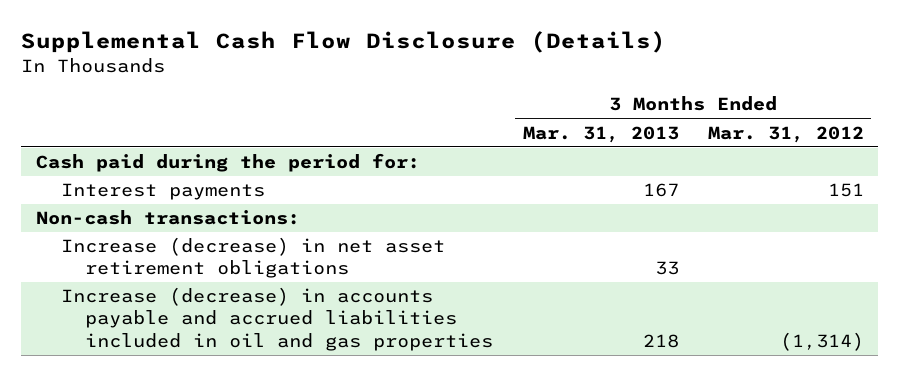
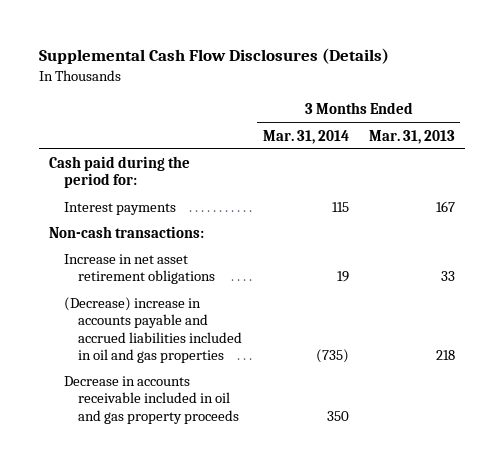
- Supplemental Cash Flow Disclosure (Details)
+ Supplemental Cash Flow Disclosures (Details)
- | 3 Months Ended Mar. 31, 2013 | 3 Months Ended Mar. 31, 2012
+ | 3 Months Ended Mar. 31, 2014 | 3 Months Ended Mar. 31, 2013
- Increase (decrease) in net asset retirement obligations | 33 |
- Increase (decrease) in accounts payable and accrued liabilities included in oil and gas properties | 218 | (1,314)
+ Increase in net asset retirement obligations | 19 | 33
+ (Decrease) increase in accounts payable and accrued liabilities included in oil and gas properties | (735) | 218
+ Decrease in accounts receivable included in oil and gas property proceeds | 350 |

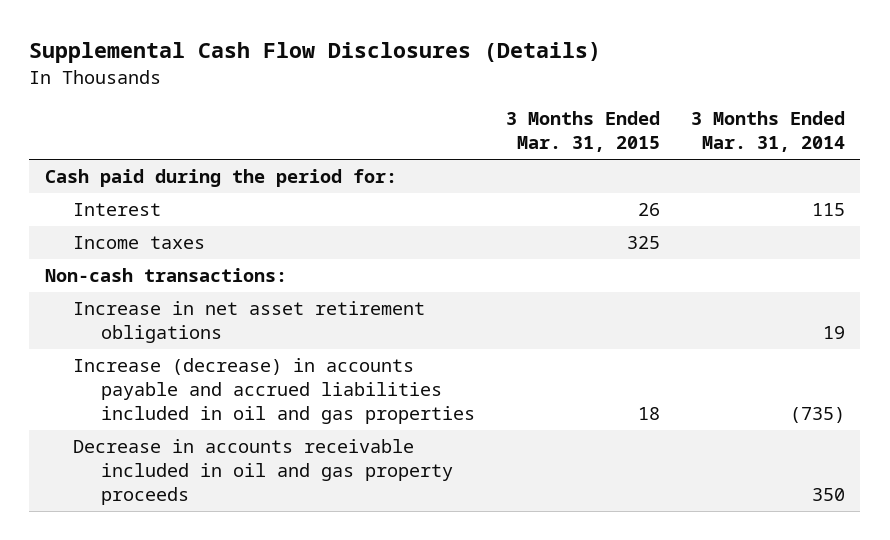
- | 3 Months Ended Mar. 31, 2014 | 3 Months Ended Mar. 31, 2013
+ | 3 Months Ended Mar. 31, 2015 | 3 Months Ended Mar. 31, 2014
- Interest payments | 115 | 167
+ Interest | 26 | 115
+ Income taxes | 325 |
- (Decrease) increase in accounts payable and accrued liabilities included in oil and gas properties | (735) | 218
+ Increase (decrease) in accounts payable and accrued liabilities included in oil and gas properties | 18 | (735)

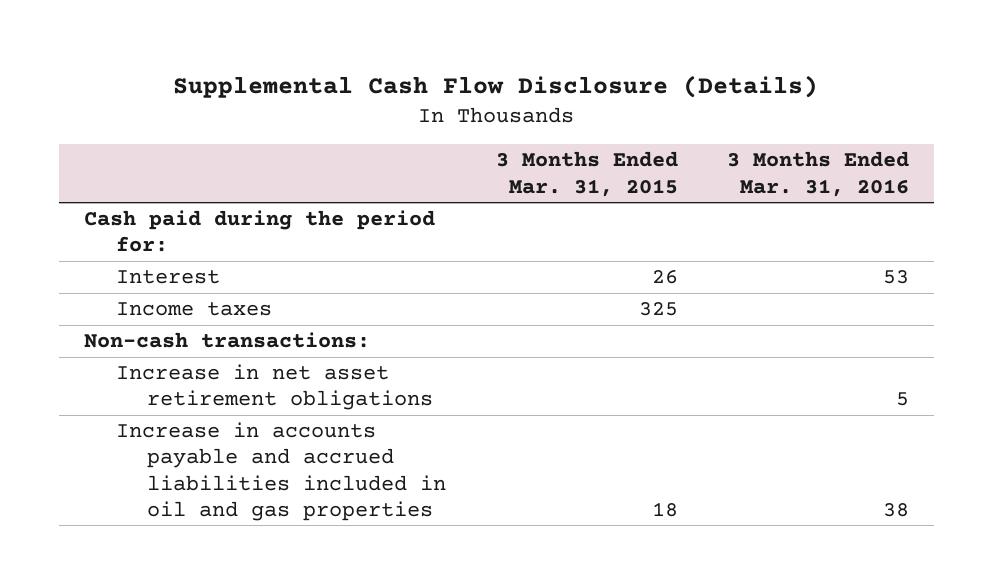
- Supplemental Cash Flow Disclosures (Details)
+ Supplemental Cash Flow Disclosure (Details)
- | 3 Months Ended Mar. 31, 2015 | 3 Months Ended Mar. 31, 2014
+ | 3 Months Ended Mar. 31, 2015 | 3 Months Ended Mar. 31, 2016
- Increase (decrease) in accounts payable and accrued liabilities included in oil and gas properties | 18 | (735)
- Decrease in accounts receivable included in oil and gas property proceeds | | 350
+ Increase in accounts payable and accrued liabilities included in oil and gas properties | 18 | 38

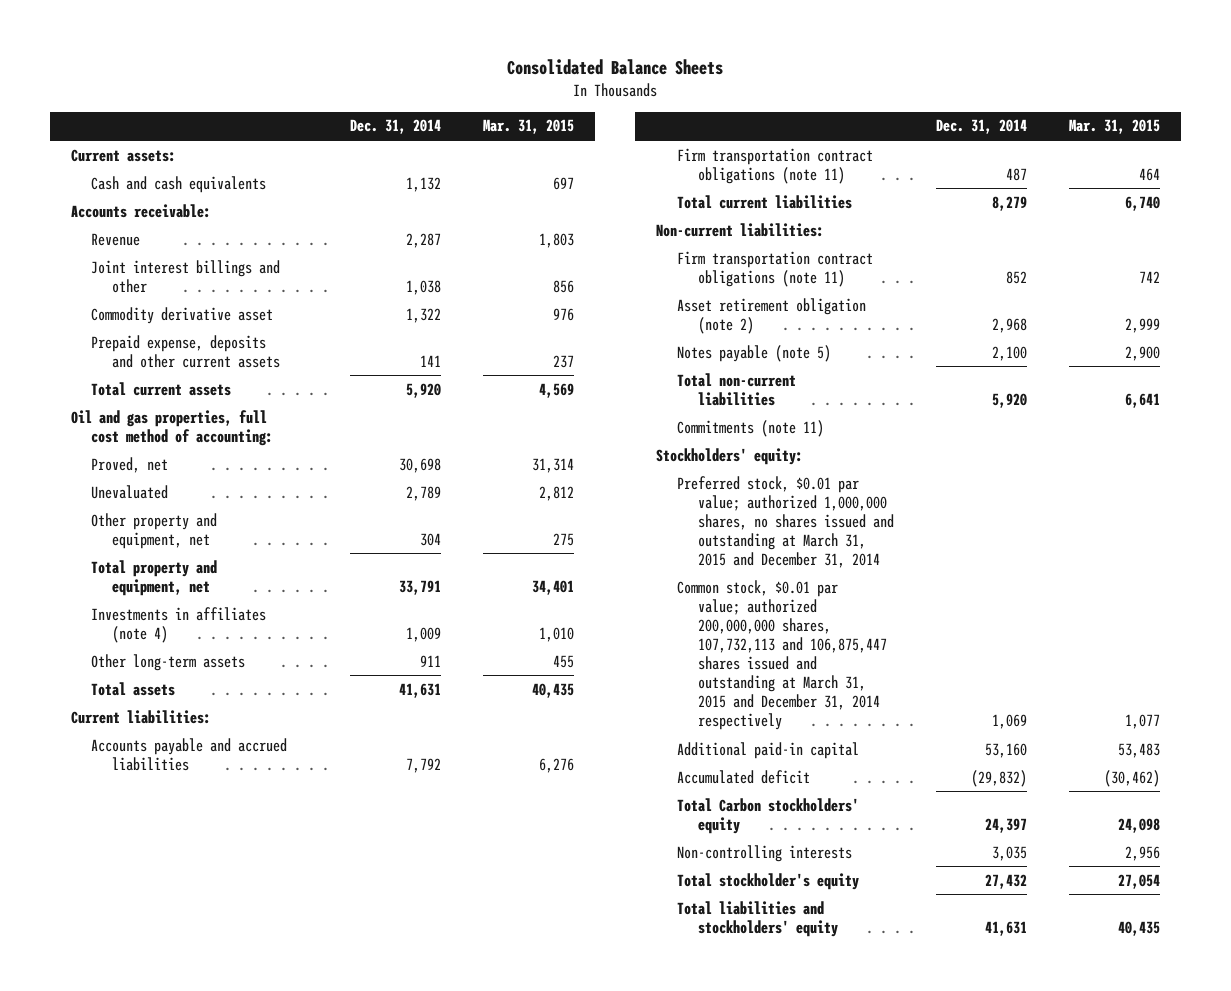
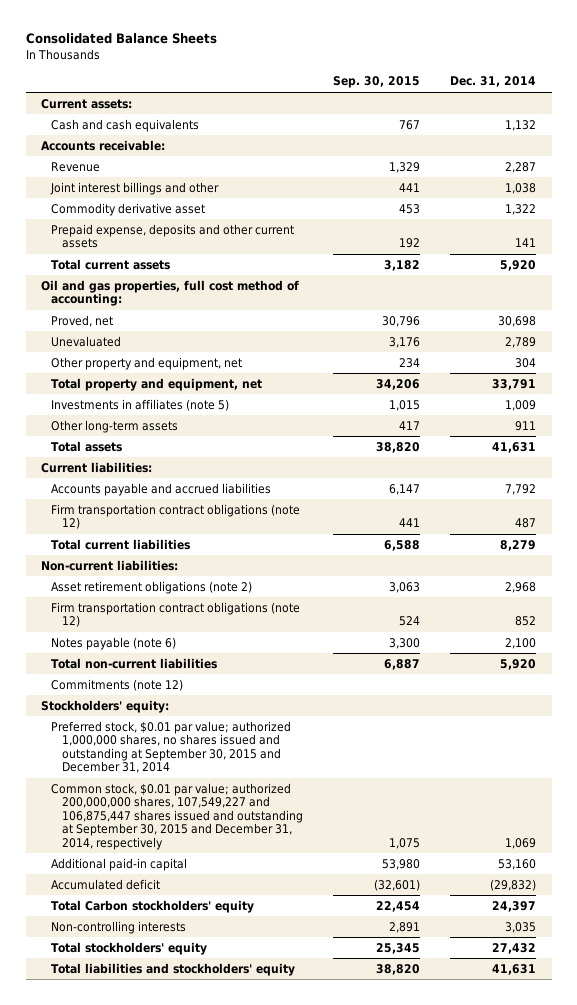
- | Dec. 31, 2014 | Mar. 31, 2015
+ | Sep. 30, 2015 | Dec. 31, 2014
- Investments in affiliates (note 4) | 1,009 | 1,010
+ Investments in affiliates (note 5) | 1,015 | 1,009
- Firm transportation contract obligations (note 11) | 487 | 464
+ Firm transportation contract obligations (note 12) | 441 | 487
- Firm transportation contract obligations (note 11) | 852 | 742
- Asset retirement obligation (note 2) | 2,968 | 2,999
- Notes payable (note 5) | 2,100 | 2,900
+ Asset retirement obligations (note 2) | 3,063 | 2,968
+ Firm transportation contract obligations (note 12) | 524 | 852
+ Notes payable (note 6) | 3,300 | 2,100
- Commitments (note 11)
+ Commitments (note 12)
- Preferred stock, $0.01 par value; authorized 1,000,000 shares, no shares issued and outstanding at March 31, 2015 and December 31, 2014
- Common stock, $0.01 par value; authorized 200,000,000 shares, 107,732,113 and 106,875,447 shares issued and outstanding at March 31, 2015 and December 31, 2014 respectively | 1,069 | 1,077
+ Preferred stock, $0.01 par value; authorized 1,000,000 shares, no shares issued and outstanding at September 30, 2015 and December 31, 2014
+ Common stock, $0.01 par value; authorized 200,000,000 shares, 107,549,227 and 106,875,447 shares issued and outstanding at September 30, 2015 and December 31, 2014, respectively | 1,075 | 1,069
- Total stockholder's equity | 27,432 | 27,054
+ Total stockholders' equity | 25,345 | 27,432

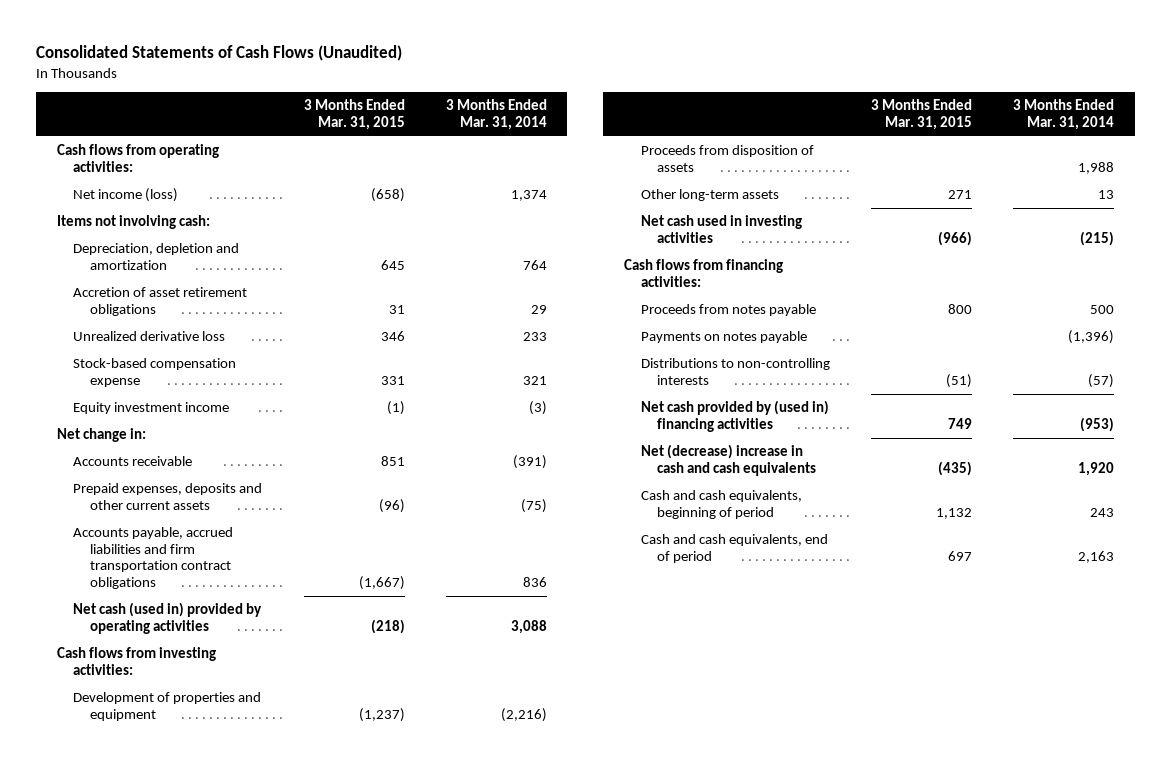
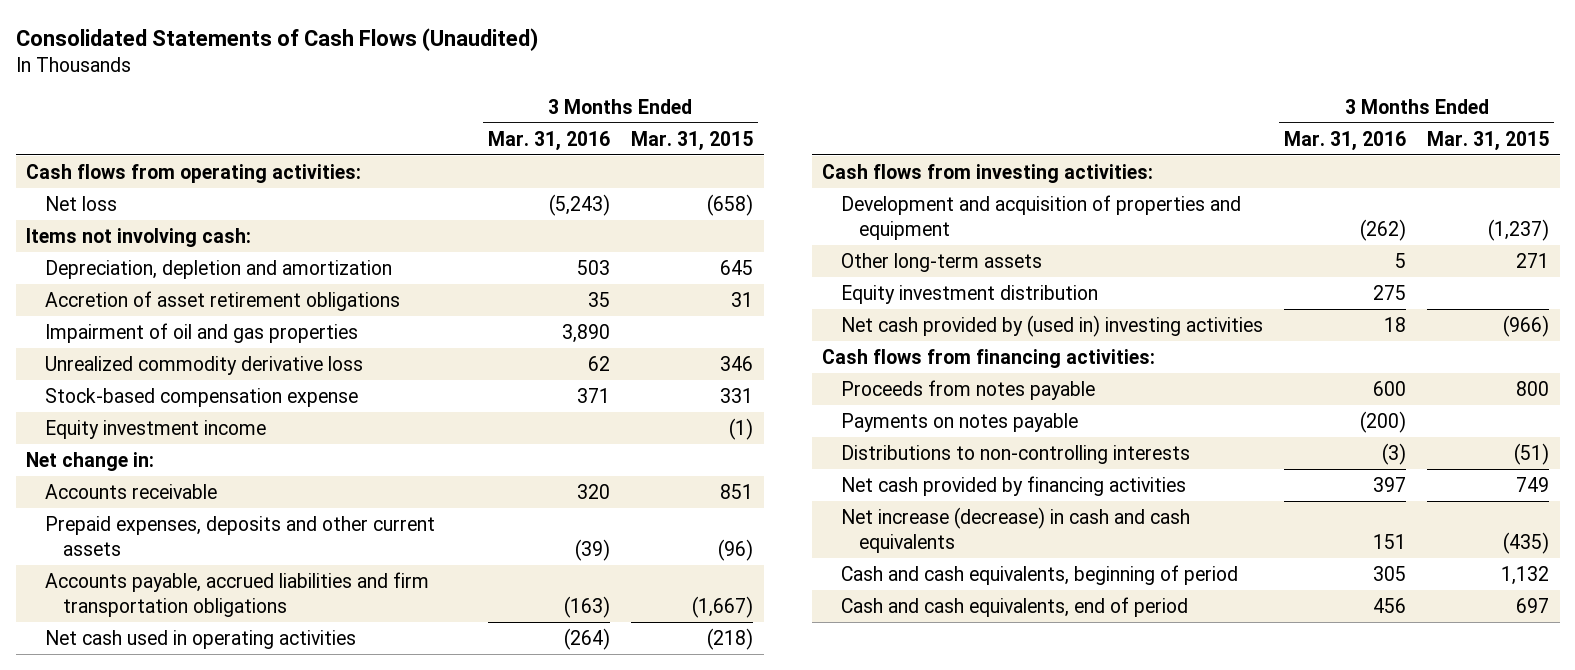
- | 3 Months Ended Mar. 31, 2015 | 3 Months Ended Mar. 31, 2014
+ | 3 Months Ended Mar. 31, 2016 | 3 Months Ended Mar. 31, 2015
- Net income (loss) | (658) | 1,374
+ Net loss | (5,243) | (658)
- Unrealized derivative loss | 346 | 233
+ Impairment of oil and gas properties | 3,890 |
+ Unrealized commodity derivative loss | 62 | 346
- Accounts payable, accrued liabilities and firm transportation contract obligations | (1,667) | 836
- Net cash (used in) provided by operating activities | (218) | 3,088
+ Accounts payable, accrued liabilities and firm transportation obligations | (163) | (1,667)
+ Net cash used in operating activities | (264) | (218)
- Development of properties and equipment | (1,237) | (2,216)
- Proceeds from disposition of assets | | 1,988
+ Development and acquisition of properties and equipment | (262) | (1,237)
- Net cash used in investing activities | (966) | (215)
+ Equity investment distribution | 275 |
+ Net cash provided by (used in) investing activities | 18 | (966)
- Net cash provided by (used in) financing activities | 749 | (953)
- Net (decrease) increase in cash and cash equivalents | (435) | 1,920
+ Net cash provided by financing activities | 397 | 749
+ Net increase (decrease) in cash and cash equivalents | 151 | (435)

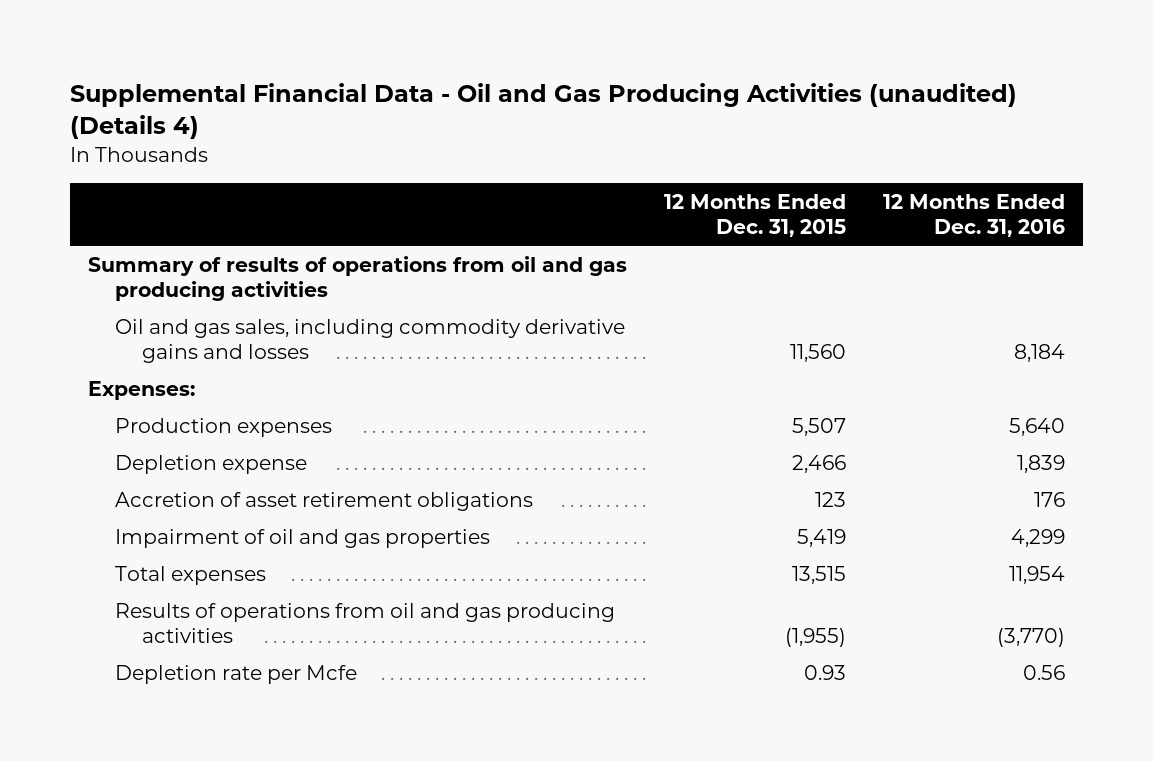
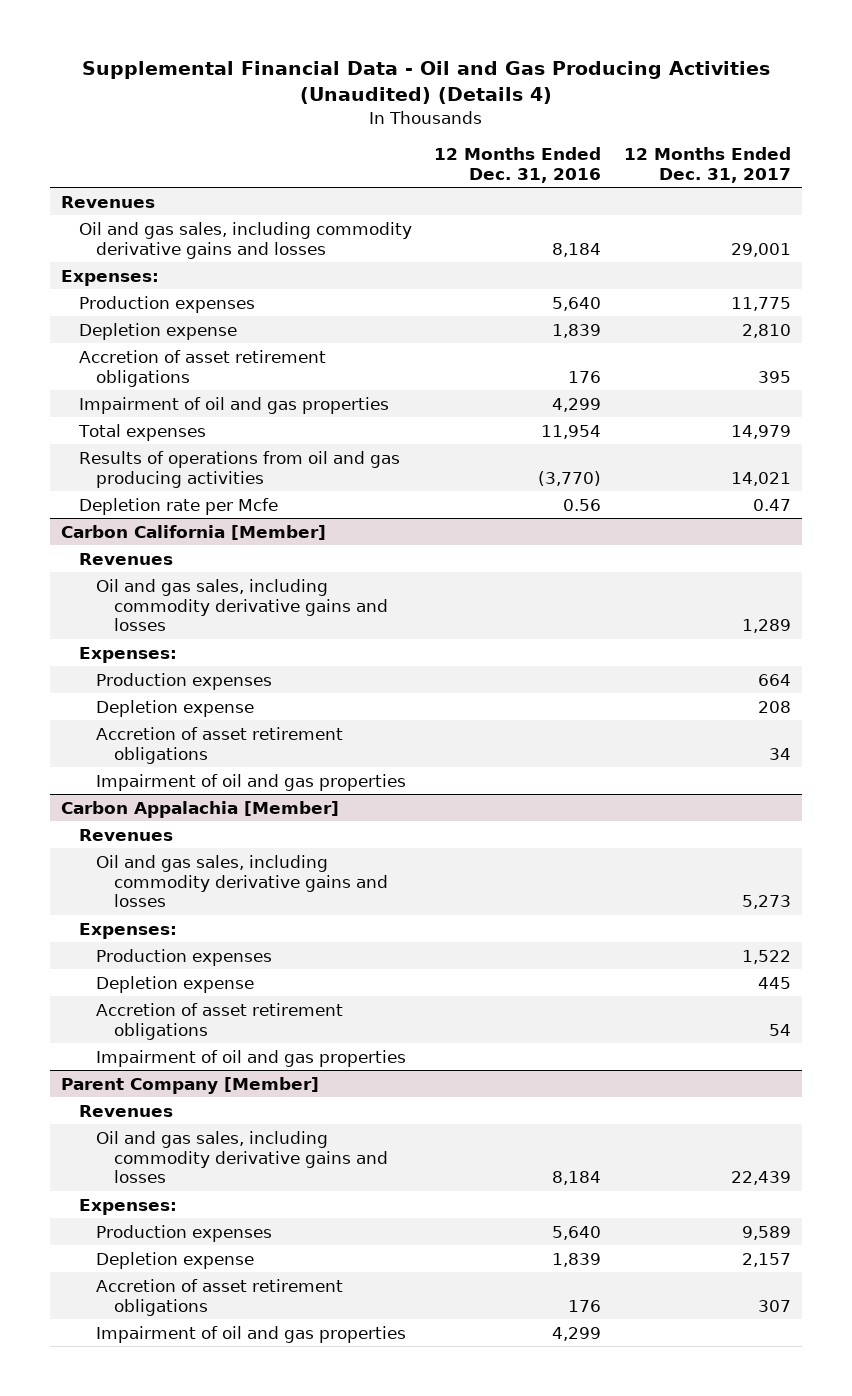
- Supplemental Financial Data - Oil and Gas Producing Activities (unaudited) (Details 4)
+ Supplemental Financial Data - Oil and Gas Producing Activities (Unaudited) (Details 4)
- | 12 Months Ended Dec. 31, 2015 | 12 Months Ended Dec. 31, 2016
+ | 12 Months Ended Dec. 31, 2016 | 12 Months Ended Dec. 31, 2017
- Summary of results of operations from oil and gas producing activities
+ Revenues
+ Carbon California [Member]
+ Revenues
+ Oil and gas sales, including commodity derivative gains and losses | | 1,289
+ Expenses:
+ Production expenses | | 664
+ Depletion expense | | 208
+ Accretion of asset retirement obligations | | 34
+ Impairment of oil and gas properties
+ Carbon Appalachia [Member]
+ Revenues
+ Oil and gas sales, including commodity derivative gains and losses | | 5,273
+ Expenses:
+ Production expenses | | 1,522
+ Depletion expense | | 445
+ Accretion of asset retirement obligations | | 54
+ Impairment of oil and gas properties
+ Parent Company [Member]
+ Revenues
+ Oil and gas sales, including commodity derivative gains and losses | 8,184 | 22,439
+ Expenses:
+ Production expenses | 5,640 | 9,589
+ Depletion expense | 1,839 | 2,157
+ Accretion of asset retirement obligations | 176 | 307
+ Impairment of oil and gas properties | 4,299 |

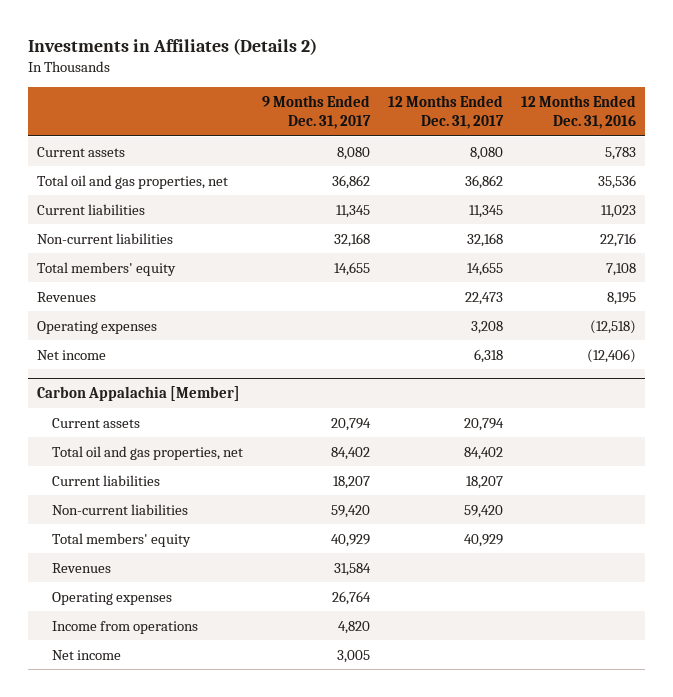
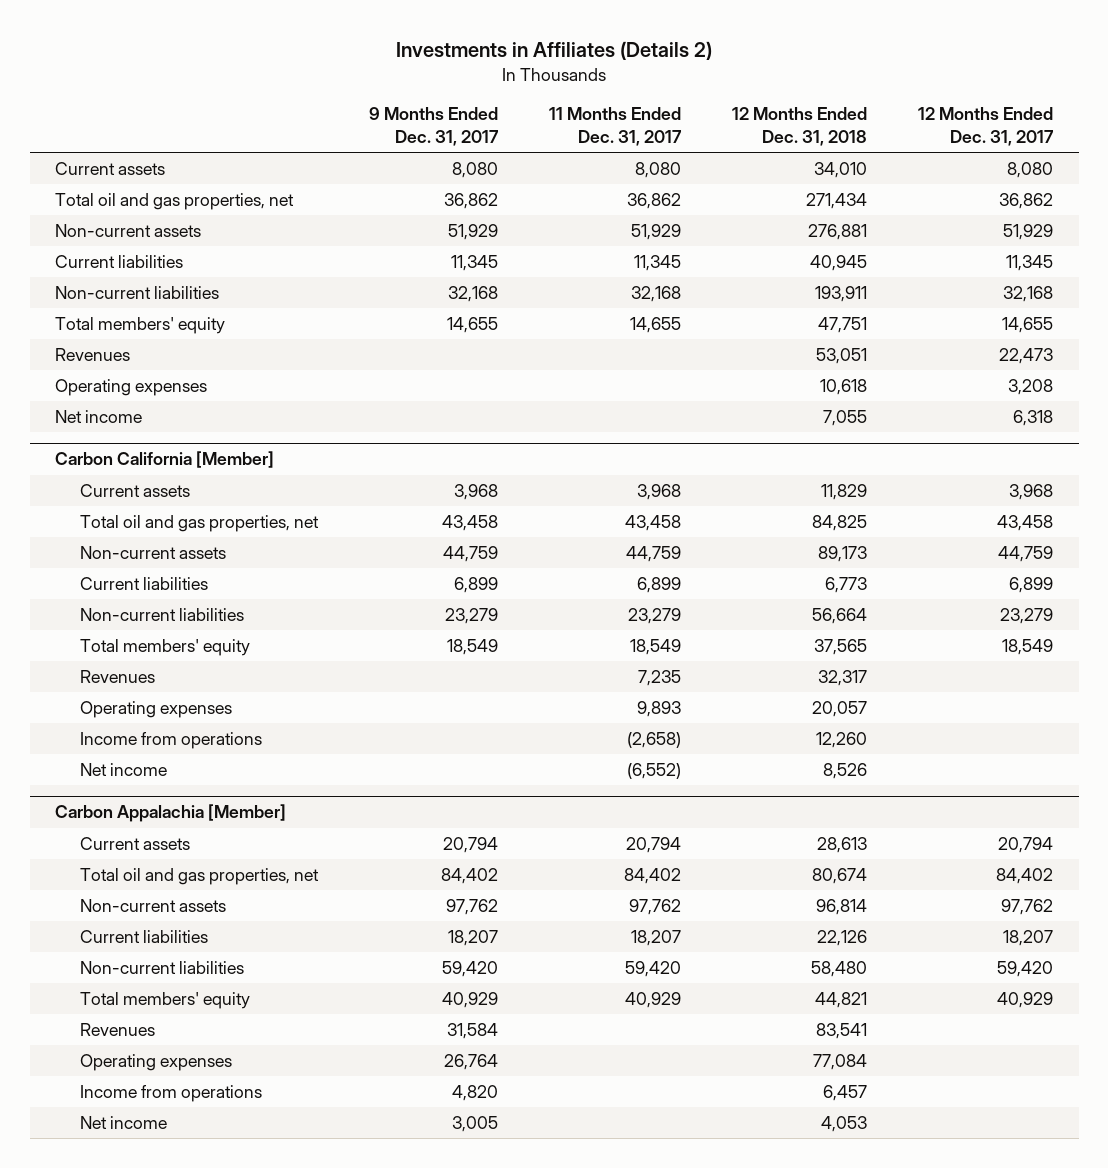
- | 9 Months Ended Dec. 31, 2017 | 12 Months Ended Dec. 31, 2017 | 12 Months Ended Dec. 31, 2016
+ | 9 Months Ended Dec. 31, 2017 | 11 Months Ended Dec. 31, 2017 | 12 Months Ended Dec. 31, 2018 | 12 Months Ended Dec. 31, 2017
+ Non-current assets | 51,929 | 51,929 | 276,881 | 51,929
+ Carbon California [Member]
+ Current assets | 3,968 | 3,968 | 11,829 | 3,968
+ Total oil and gas properties, net | 43,458 | 43,458 | 84,825 | 43,458
+ Non-current assets | 44,759 | 44,759 | 89,173 | 44,759
+ Current liabilities | 6,899 | 6,899 | 6,773 | 6,899
+ Non-current liabilities | 23,279 | 23,279 | 56,664 | 23,279
+ Total members' equity | 18,549 | 18,549 | 37,565 | 18,549
+ Revenues | | 7,235 | 32,317 |
+ Operating expenses | | 9,893 | 20,057 |
+ Income from operations | | (2,658) | 12,260 |
+ Net income | | (6,552) | 8,526 |
@ Carbon Appalachia [Member]
+ Non-current assets | 97,762 | 97,762 | 96,814 | 97,762

